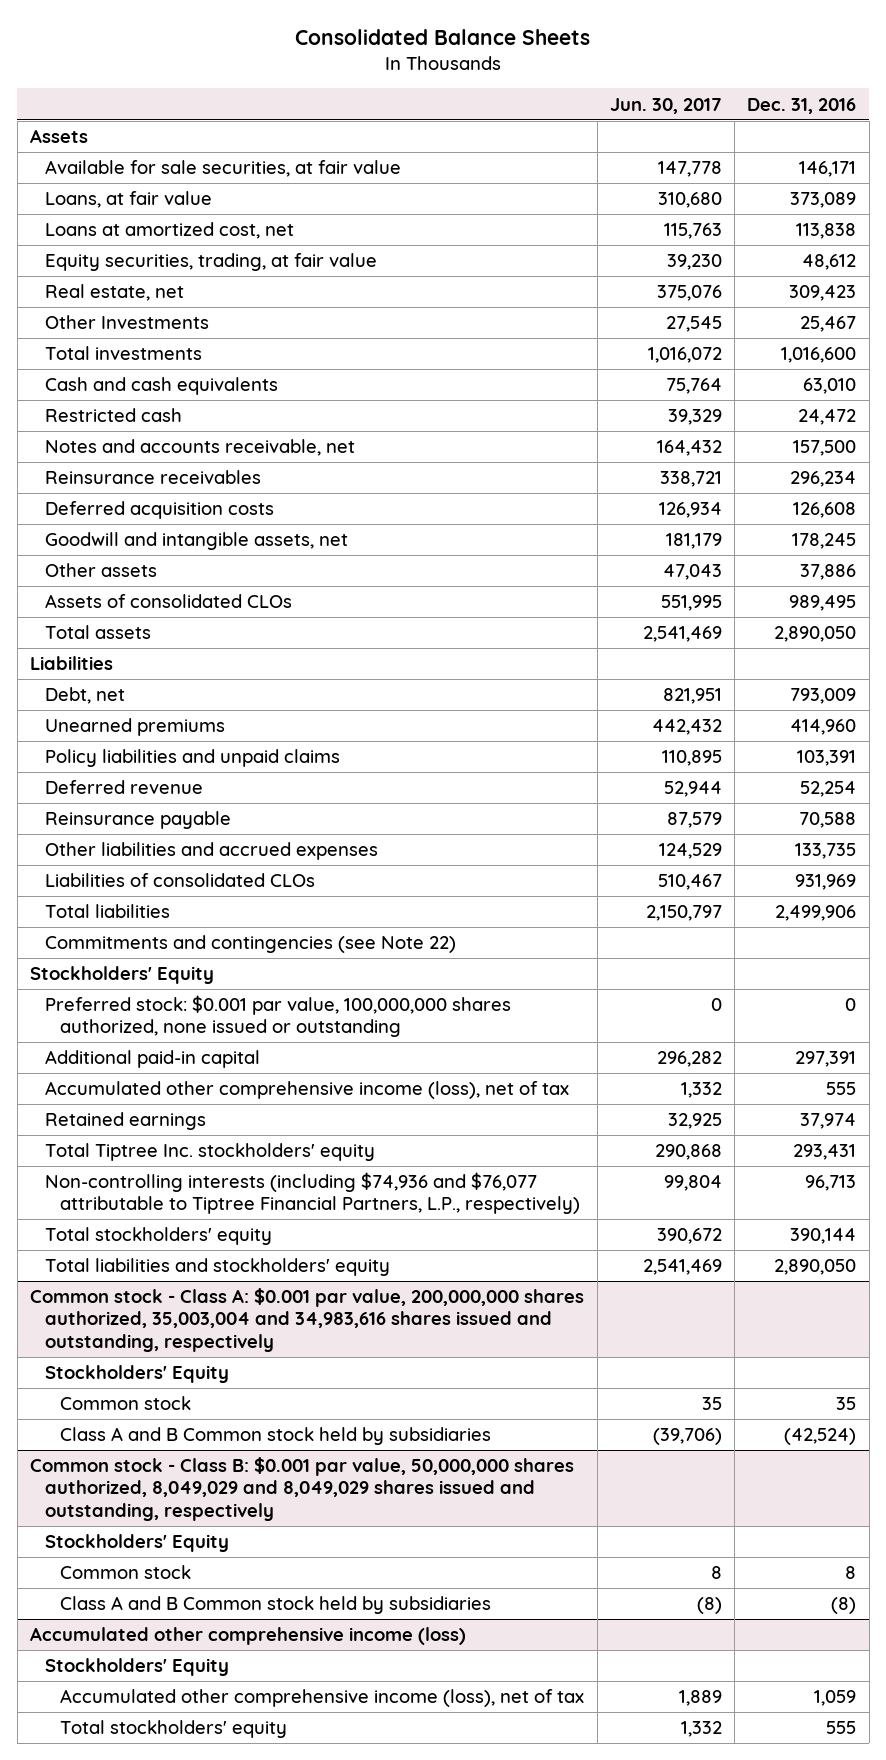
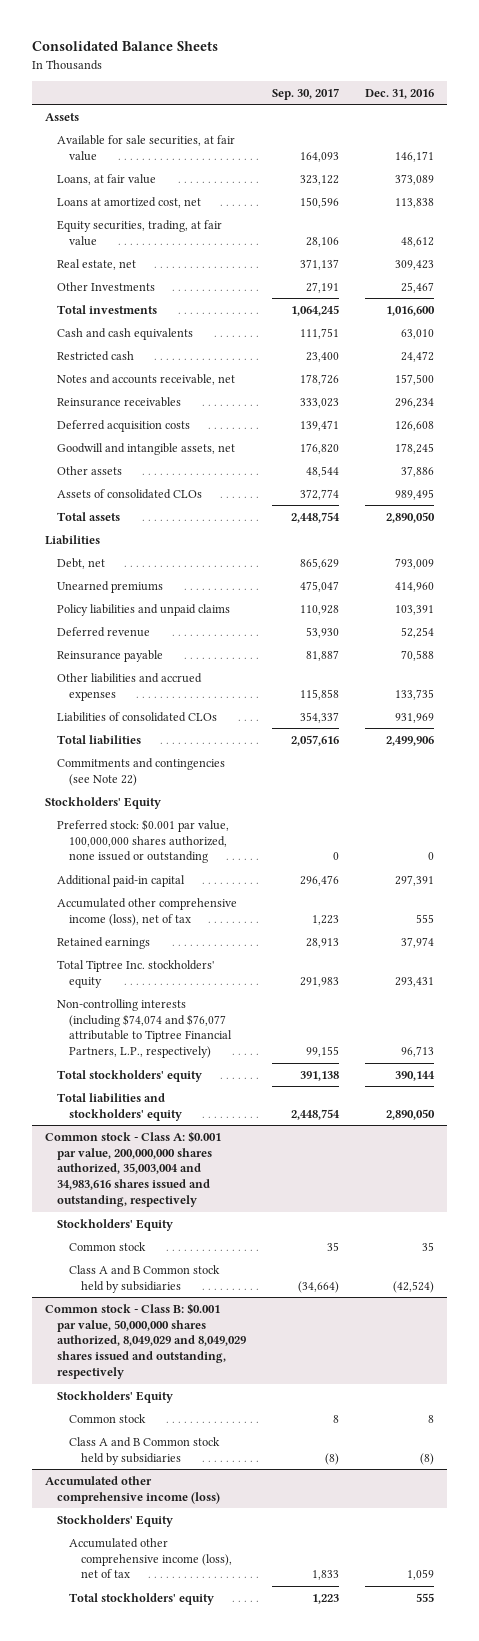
- | Jun. 30, 2017 | Dec. 31, 2016
+ | Sep. 30, 2017 | Dec. 31, 2016
- Non-controlling interests (including $74,936 and $76,077 attributable to Tiptree Financial Partners, L.P., respectively) | 99,804 | 96,713
+ Non-controlling interests (including $74,074 and $76,077 attributable to Tiptree Financial Partners, L.P., respectively) | 99,155 | 96,713

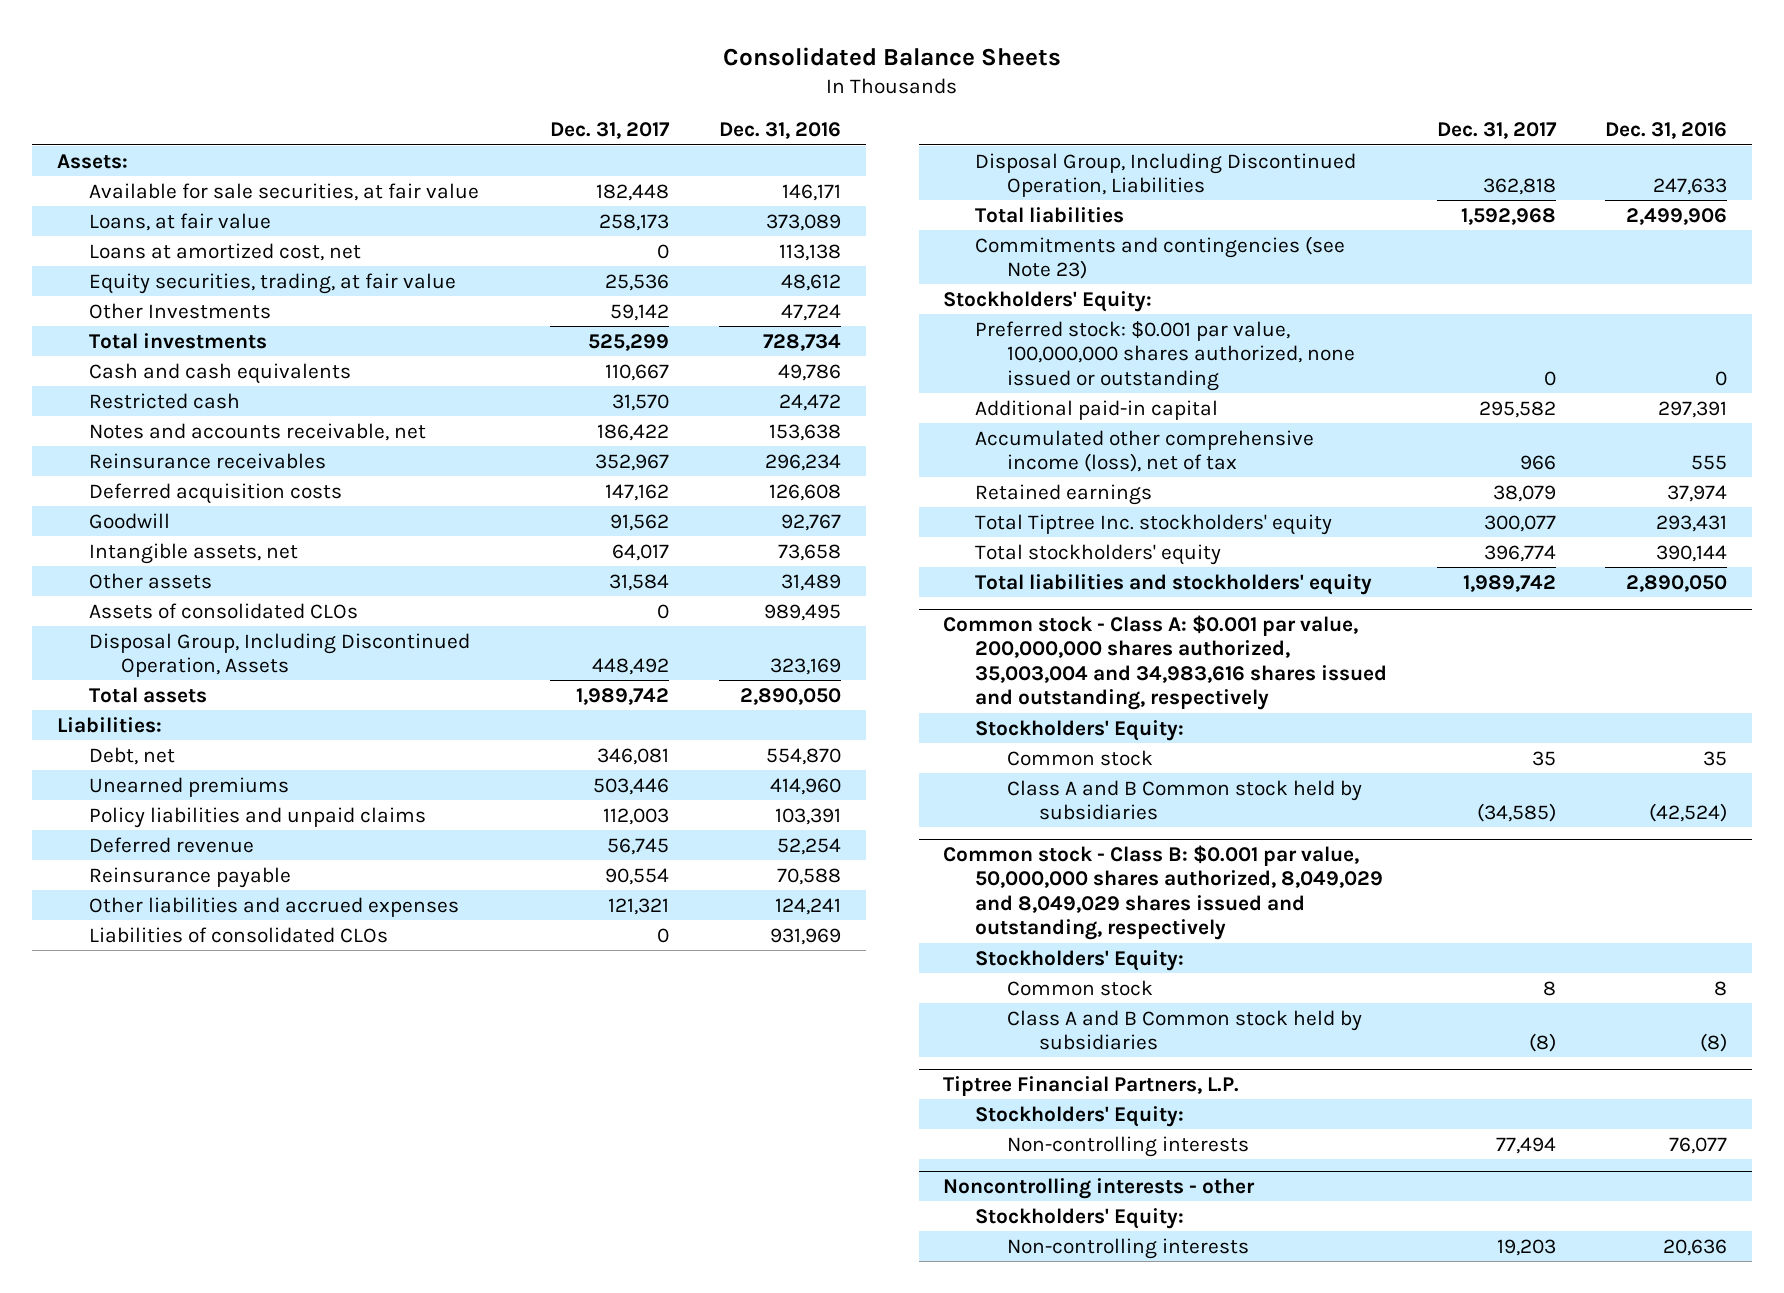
- | Sep. 30, 2017 | Dec. 31, 2016
+ | Dec. 31, 2017 | Dec. 31, 2016
- Assets
+ Assets:
- Loans at amortized cost, net | 150,596 | 113,838
+ Loans at amortized cost, net | 0 | 113,138
- Real estate, net | 371,137 | 309,423
- Other Investments | 27,191 | 25,467
- Total investments | 1,064,245 | 1,016,600
- Cash and cash equivalents | 111,751 | 63,010
+ Other Investments | 59,142 | 47,724
+ Total investments | 525,299 | 728,734
+ Cash and cash equivalents | 110,667 | 49,786
- Notes and accounts receivable, net | 178,726 | 157,500
+ Notes and accounts receivable, net | 186,422 | 153,638
- Goodwill and intangible assets, net | 176,820 | 178,245
- Other assets | 48,544 | 37,886
+ Goodwill | 91,562 | 92,767
+ Intangible assets, net | 64,017 | 73,658
+ Other assets | 31,584 | 31,489
+ Disposal Group, Including Discontinued Operation, Assets | 448,492 | 323,169
- Liabilities
- Debt, net | 865,629 | 793,009
+ Liabilities:
+ Debt, net | 346,081 | 554,870
- Other liabilities and accrued expenses | 115,858 | 133,735
+ Other liabilities and accrued expenses | 121,321 | 124,241
+ Disposal Group, Including Discontinued Operation, Liabilities | 362,818 | 247,633
- Commitments and contingencies (see Note 22)
- Stockholders' Equity
+ Commitments and contingencies (see Note 23)
+ Stockholders' Equity:
- Non-controlling interests (including $74,074 and $76,077 attributable to Tiptree Financial Partners, L.P., respectively) | 99,155 | 96,713
@ Common stock - Class A: $0.001 par value, 200,000,000 shares authorized, 35,003,004 and 34,983,616 shares issued and outstanding, respectively
- Stockholders' Equity
+ Stockholders' Equity:
@ Common stock - Class B: $0.001 par value, 50,000,000 shares authorized, 8,049,029 and 8,049,029 shares issued and outstanding, respectively
- Stockholders' Equity
+ Stockholders' Equity:
- Accumulated other comprehensive income (loss)
- Stockholders' Equity
- Accumulated other comprehensive income (loss), net of tax | 1,833 | 1,059
- Total stockholders' equity | 1,223 | 555
+ Tiptree Financial Partners, L.P.
+ Stockholders' Equity:
+ Non-controlling interests | 77,494 | 76,077
+ Noncontrolling interests - other
+ Stockholders' Equity:
+ Non-controlling interests | 19,203 | 20,636

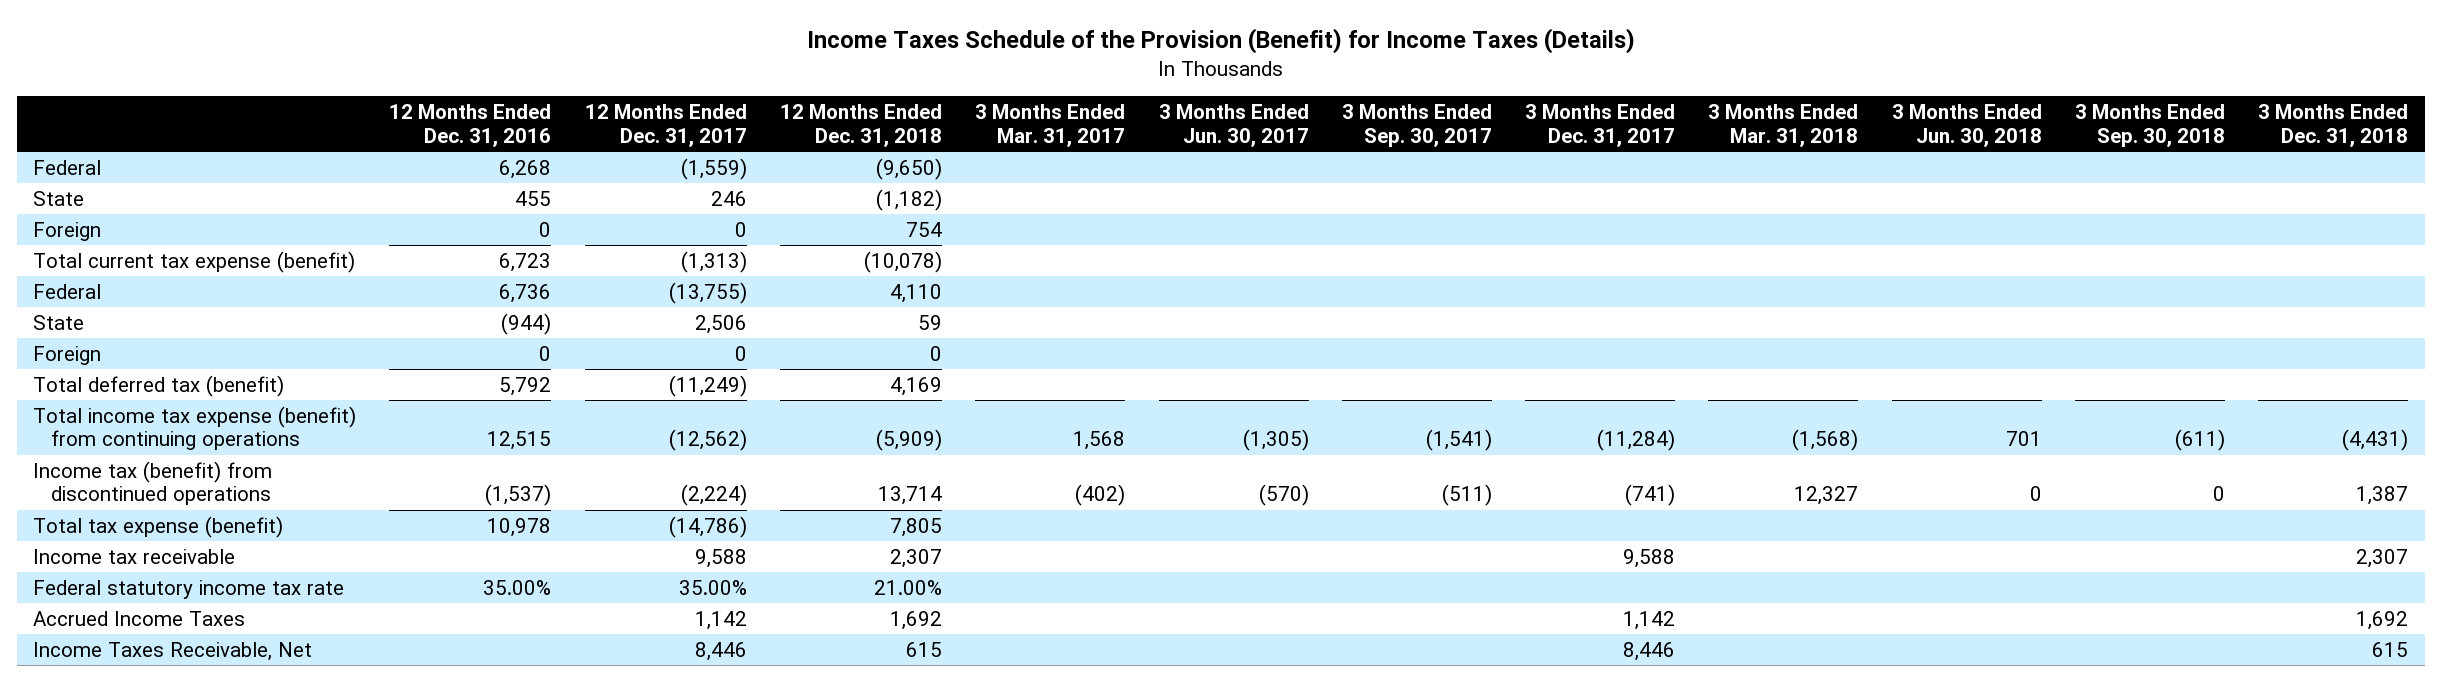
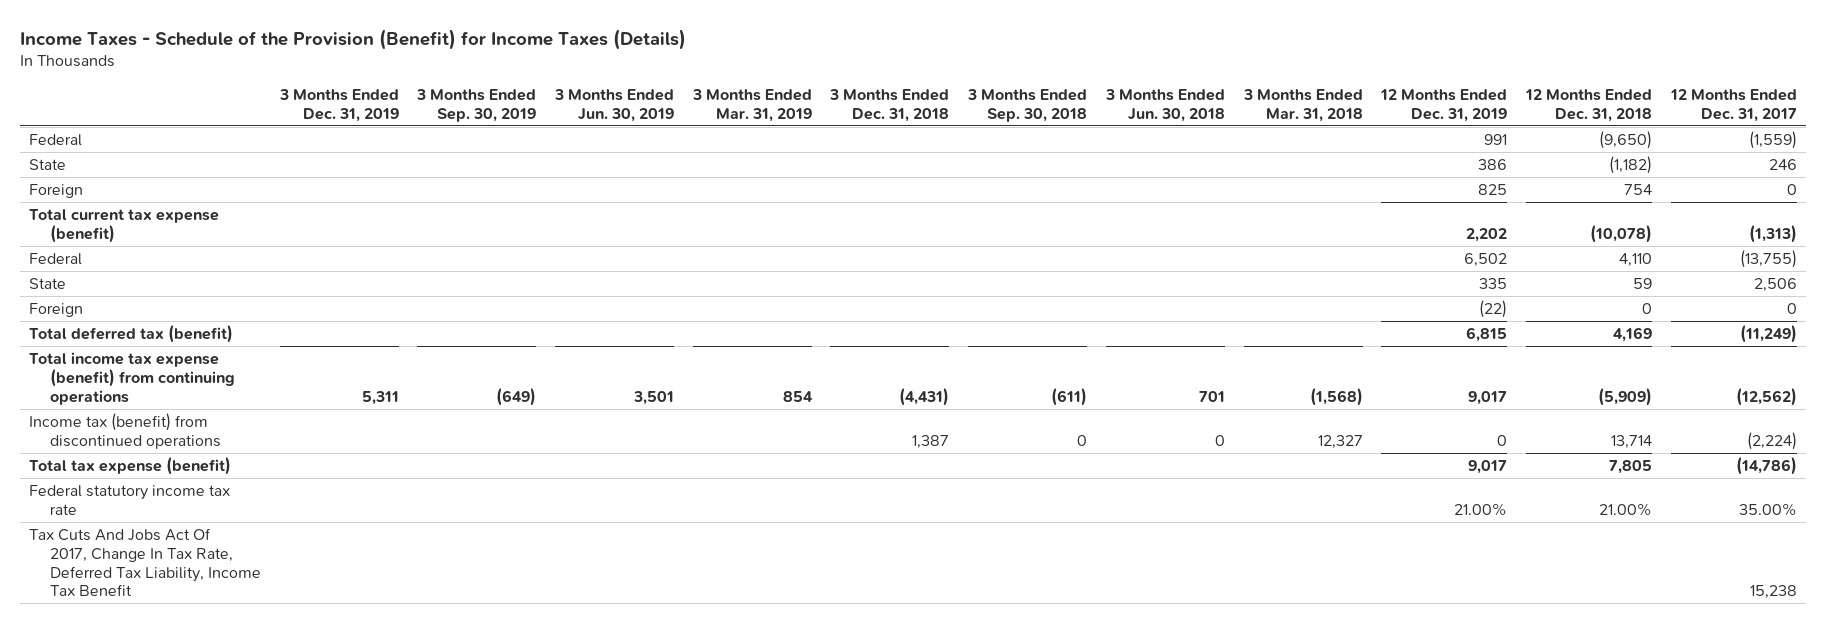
- Income Taxes Schedule of the Provision (Benefit) for Income Taxes (Details)
+ Income Taxes - Schedule of the Provision (Benefit) for Income Taxes (Details)
- | 12 Months Ended Dec. 31, 2016 | 12 Months Ended Dec. 31, 2017 | 12 Months Ended Dec. 31, 2018 | 3 Months Ended Mar. 31, 2017 | 3 Months Ended Jun. 30, 2017 | 3 Months Ended Sep. 30, 2017 | 3 Months Ended Dec. 31, 2017 | 3 Months Ended Mar. 31, 2018 | 3 Months Ended Jun. 30, 2018 | 3 Months Ended Sep. 30, 2018 | 3 Months Ended Dec. 31, 2018
+ | 3 Months Ended Dec. 31, 2019 | 3 Months Ended Sep. 30, 2019 | 3 Months Ended Jun. 30, 2019 | 3 Months Ended Mar. 31, 2019 | 3 Months Ended Dec. 31, 2018 | 3 Months Ended Sep. 30, 2018 | 3 Months Ended Jun. 30, 2018 | 3 Months Ended Mar. 31, 2018 | 12 Months Ended Dec. 31, 2019 | 12 Months Ended Dec. 31, 2018 | 12 Months Ended Dec. 31, 2017
- Income tax receivable | | 9,588 | 2,307 | | | | 9,588 | | | | 2,307
- Accrued Income Taxes | | 1,142 | 1,692 | | | | 1,142 | | | | 1,692
- Income Taxes Receivable, Net | | 8,446 | 615 | | | | 8,446 | | | | 615
+ Tax Cuts And Jobs Act Of 2017, Change In Tax Rate, Deferred Tax Liability, Income Tax Benefit | | | | | | | | | | | 15,238

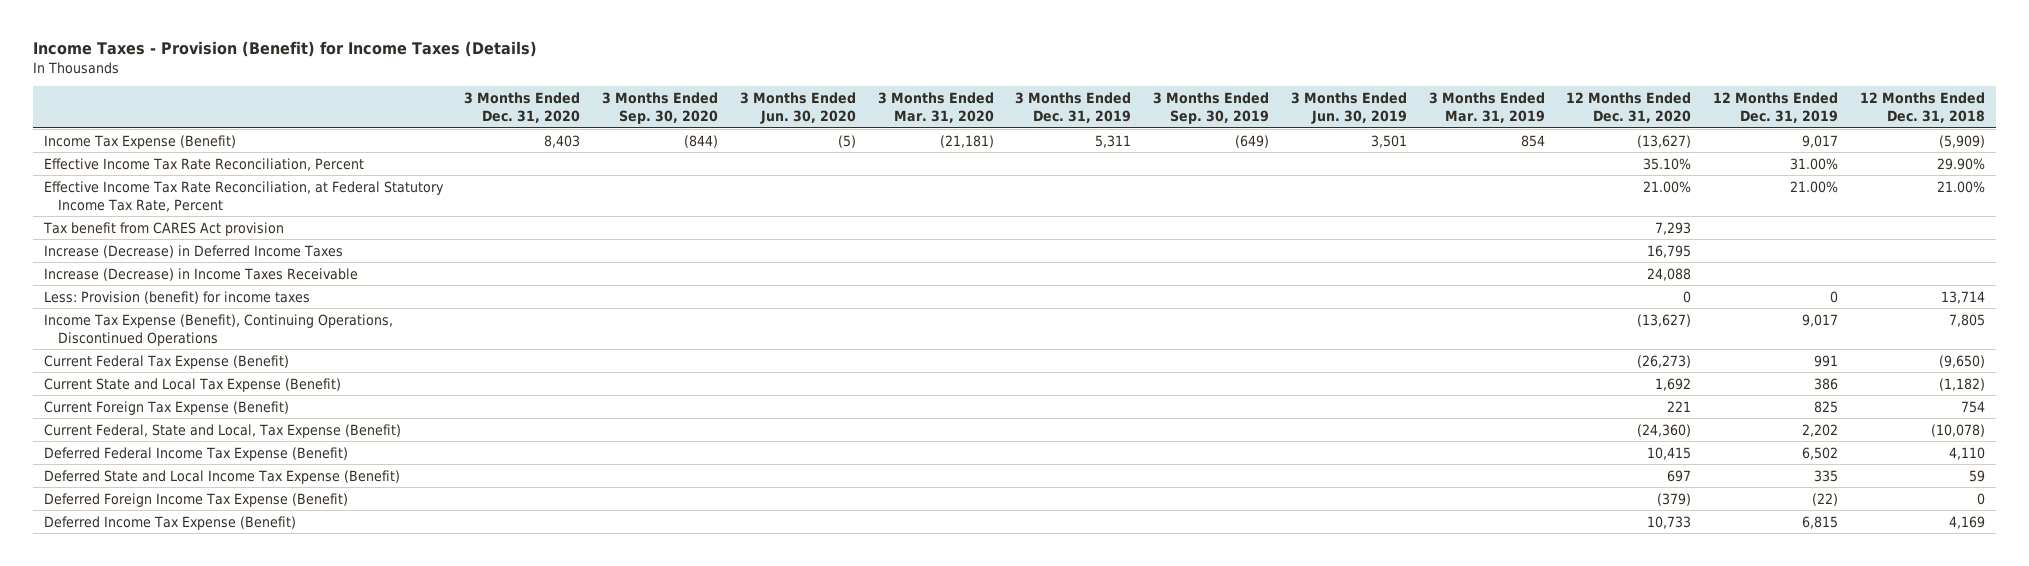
- Income Taxes - Schedule of the Provision (Benefit) for Income Taxes (Details)
+ Income Taxes - Provision (Benefit) for Income Taxes (Details)
- | 3 Months Ended Dec. 31, 2019 | 3 Months Ended Sep. 30, 2019 | 3 Months Ended Jun. 30, 2019 | 3 Months Ended Mar. 31, 2019 | 3 Months Ended Dec. 31, 2018 | 3 Months Ended Sep. 30, 2018 | 3 Months Ended Jun. 30, 2018 | 3 Months Ended Mar. 31, 2018 | 12 Months Ended Dec. 31, 2019 | 12 Months Ended Dec. 31, 2018 | 12 Months Ended Dec. 31, 2017
+ | 3 Months Ended Dec. 31, 2020 | 3 Months Ended Sep. 30, 2020 | 3 Months Ended Jun. 30, 2020 | 3 Months Ended Mar. 31, 2020 | 3 Months Ended Dec. 31, 2019 | 3 Months Ended Sep. 30, 2019 | 3 Months Ended Jun. 30, 2019 | 3 Months Ended Mar. 31, 2019 | 12 Months Ended Dec. 31, 2020 | 12 Months Ended Dec. 31, 2019 | 12 Months Ended Dec. 31, 2018
- Federal | | | | | | | | | 991 | (9,650) | (1,559)
- State | | | | | | | | | 386 | (1,182) | 246
- Foreign | | | | | | | | | 825 | 754 | 0
- Total current tax expense (benefit) | | | | | | | | | 2,202 | (10,078) | (1,313)
- Federal | | | | | | | | | 6,502 | 4,110 | (13,755)
- State | | | | | | | | | 335 | 59 | 2,506
- Foreign | | | | | | | | | (22) | 0 | 0
- Total deferred tax (benefit) | | | | | | | | | 6,815 | 4,169 | (11,249)
- Total income tax expense (benefit) from continuing operations | 5,311 | (649) | 3,501 | 854 | (4,431) | (611) | 701 | (1,568) | 9,017 | (5,909) | (12,562)
- Income tax (benefit) from discontinued operations | | | | | 1,387 | 0 | 0 | 12,327 | 0 | 13,714 | (2,224)
- Total tax expense (benefit) | | | | | | | | | 9,017 | 7,805 | (14,786)
- Federal statutory income tax rate | | | | | | | | | 21.00% | 21.00% | 35.00%
- Tax Cuts And Jobs Act Of 2017, Change In Tax Rate, Deferred Tax Liability, Income Tax Benefit | | | | | | | | | | | 15,238
+ Income Tax Expense (Benefit) | 8,403 | (844) | (5) | (21,181) | 5,311 | (649) | 3,501 | 854 | (13,627) | 9,017 | (5,909)
+ Effective Income Tax Rate Reconciliation, Percent | | | | | | | | | 35.10% | 31.00% | 29.90%
+ Effective Income Tax Rate Reconciliation, at Federal Statutory Income Tax Rate, Percent | | | | | | | | | 21.00% | 21.00% | 21.00%
+ Tax benefit from CARES Act provision | | | | | | | | | 7,293 | |
+ Increase (Decrease) in Deferred Income Taxes | | | | | | | | | 16,795 | |
+ Increase (Decrease) in Income Taxes Receivable | | | | | | | | | 24,088 | |
+ Less: Provision (benefit) for income taxes | | | | | | | | | 0 | 0 | 13,714
+ Income Tax Expense (Benefit), Continuing Operations, Discontinued Operations | | | | | | | | | (13,627) | 9,017 | 7,805
+ Current Federal Tax Expense (Benefit) | | | | | | | | | (26,273) | 991 | (9,650)
+ Current State and Local Tax Expense (Benefit) | | | | | | | | | 1,692 | 386 | (1,182)
+ Current Foreign Tax Expense (Benefit) | | | | | | | | | 221 | 825 | 754
+ Current Federal, State and Local, Tax Expense (Benefit) | | | | | | | | | (24,360) | 2,202 | (10,078)
+ Deferred Federal Income Tax Expense (Benefit) | | | | | | | | | 10,415 | 6,502 | 4,110
+ Deferred State and Local Income Tax Expense (Benefit) | | | | | | | | | 697 | 335 | 59
+ Deferred Foreign Income Tax Expense (Benefit) | | | | | | | | | (379) | (22) | 0
+ Deferred Income Tax Expense (Benefit) | | | | | | | | | 10,733 | 6,815 | 4,169

